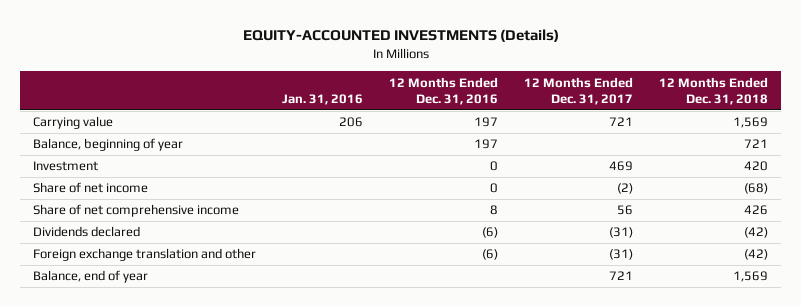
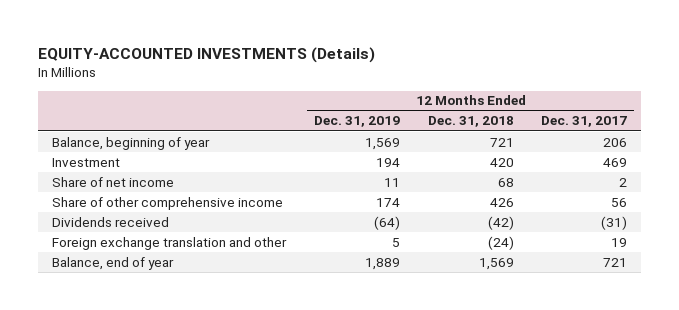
- | Jan. 31, 2016 | 12 Months Ended Dec. 31, 2016 | 12 Months Ended Dec. 31, 2017 | 12 Months Ended Dec. 31, 2018
+ | 12 Months Ended Dec. 31, 2019 | 12 Months Ended Dec. 31, 2018 | 12 Months Ended Dec. 31, 2017
- Carrying value | 206 | 197 | 721 | 1,569
- Balance, beginning of year | | 197 | | 721
+ Balance, beginning of year | 1,569 | 721 | 206
- Share of net income | | 0 | (2) | (68)
- Share of net comprehensive income | | 8 | 56 | 426
- Dividends declared | | (6) | (31) | (42)
- Foreign exchange translation and other | | (6) | (31) | (42)
+ Share of net income | 11 | 68 | 2
+ Share of other comprehensive income | 174 | 426 | 56
+ Dividends received | (64) | (42) | (31)
+ Foreign exchange translation and other | 5 | (24) | 19

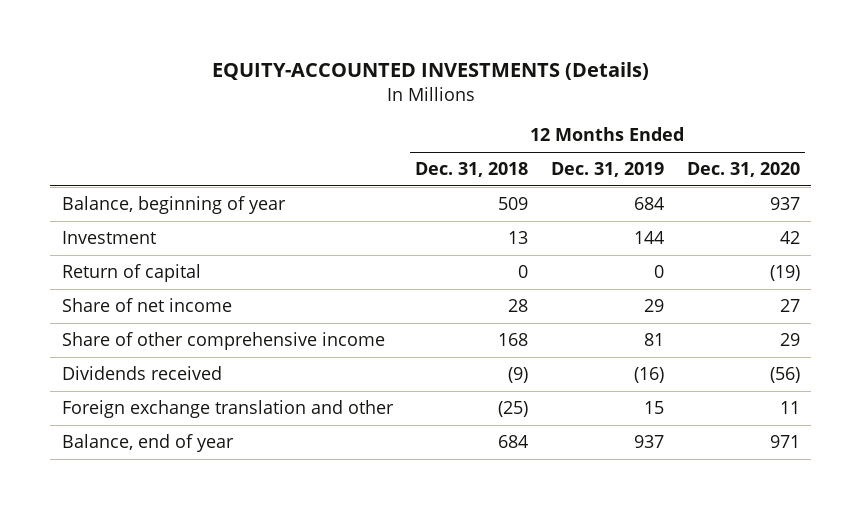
- | 12 Months Ended Dec. 31, 2019 | 12 Months Ended Dec. 31, 2018 | 12 Months Ended Dec. 31, 2017
+ | 12 Months Ended Dec. 31, 2018 | 12 Months Ended Dec. 31, 2019 | 12 Months Ended Dec. 31, 2020
- Balance, beginning of year | 1,569 | 721 | 206
- Investment | 194 | 420 | 469
- Share of net income | 11 | 68 | 2
- Share of other comprehensive income | 174 | 426 | 56
- Dividends received | (64) | (42) | (31)
- Foreign exchange translation and other | 5 | (24) | 19
- Balance, end of year | 1,889 | 1,569 | 721
+ Balance, beginning of year | 509 | 684 | 937
+ Investment | 13 | 144 | 42
+ Return of capital | 0 | 0 | (19)
+ Share of net income | 28 | 29 | 27
+ Share of other comprehensive income | 168 | 81 | 29
+ Dividends received | (9) | (16) | (56)
+ Foreign exchange translation and other | (25) | 15 | 11
+ Balance, end of year | 684 | 937 | 971

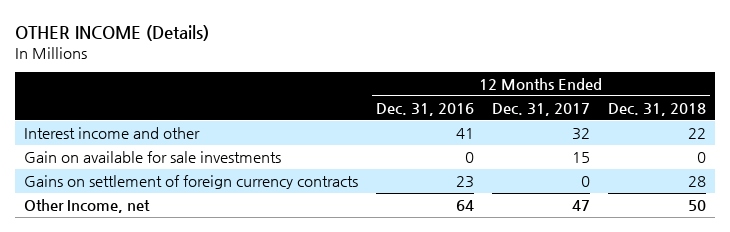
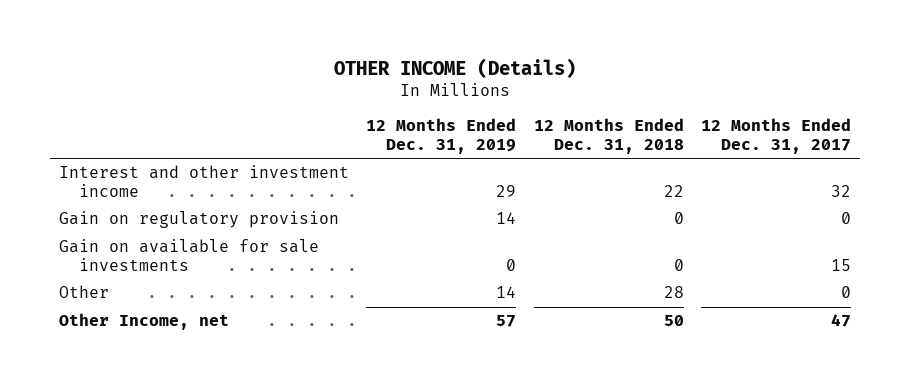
- | 12 Months Ended Dec. 31, 2016 | 12 Months Ended Dec. 31, 2017 | 12 Months Ended Dec. 31, 2018
+ | 12 Months Ended Dec. 31, 2019 | 12 Months Ended Dec. 31, 2018 | 12 Months Ended Dec. 31, 2017
- Interest income and other | 41 | 32 | 22
+ Interest and other investment income | 29 | 22 | 32
+ Gain on regulatory provision | 14 | 0 | 0
- Gains on settlement of foreign currency contracts | 23 | 0 | 28
+ Other | 14 | 28 | 0

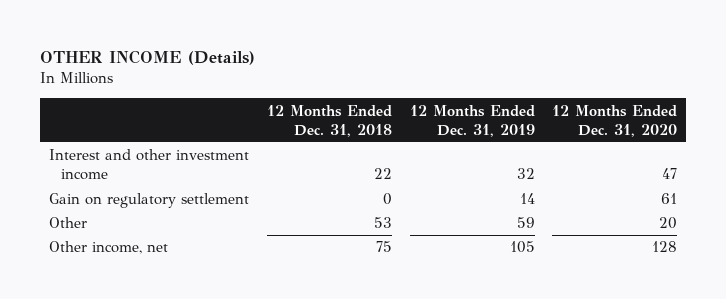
- | 12 Months Ended Dec. 31, 2019 | 12 Months Ended Dec. 31, 2018 | 12 Months Ended Dec. 31, 2017
+ | 12 Months Ended Dec. 31, 2018 | 12 Months Ended Dec. 31, 2019 | 12 Months Ended Dec. 31, 2020
- Interest and other investment income | 29 | 22 | 32
- Gain on regulatory provision | 14 | 0 | 0
- Gain on available for sale investments | 0 | 0 | 15
- Other | 14 | 28 | 0
- Other Income, net | 57 | 50 | 47
+ Interest and other investment income | 22 | 32 | 47
+ Gain on regulatory settlement | 0 | 14 | 61
+ Other | 53 | 59 | 20
+ Other income, net | 75 | 105 | 128

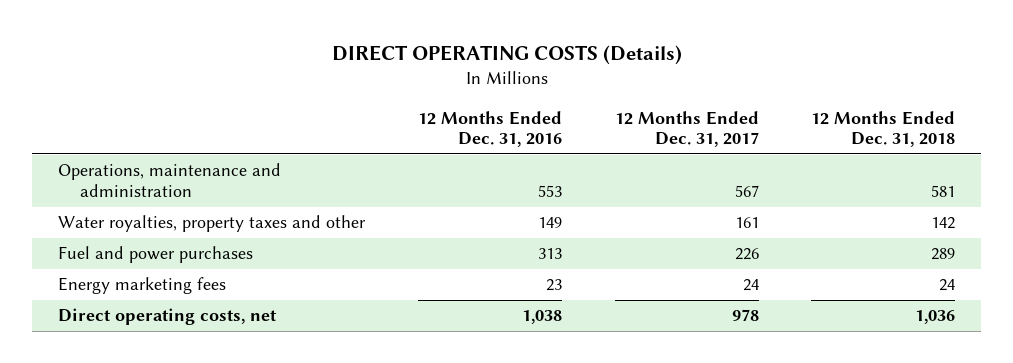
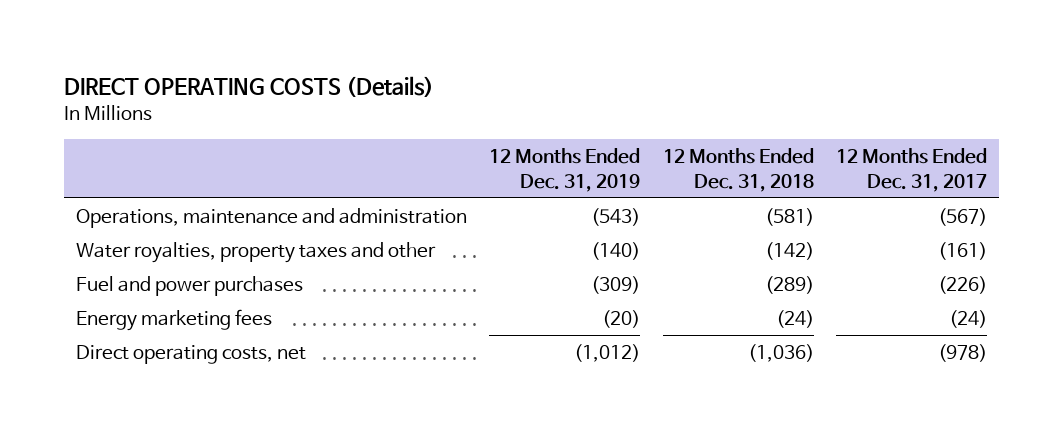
- | 12 Months Ended Dec. 31, 2016 | 12 Months Ended Dec. 31, 2017 | 12 Months Ended Dec. 31, 2018
+ | 12 Months Ended Dec. 31, 2019 | 12 Months Ended Dec. 31, 2018 | 12 Months Ended Dec. 31, 2017
- Operations, maintenance and administration | 553 | 567 | 581
- Water royalties, property taxes and other | 149 | 161 | 142
- Fuel and power purchases | 313 | 226 | 289
- Energy marketing fees | 23 | 24 | 24
- Direct operating costs, net | 1,038 | 978 | 1,036
+ Operations, maintenance and administration | (543) | (581) | (567)
+ Water royalties, property taxes and other | (140) | (142) | (161)
+ Fuel and power purchases | (309) | (289) | (226)
+ Energy marketing fees | (20) | (24) | (24)
+ Direct operating costs, net | (1,012) | (1,036) | (978)

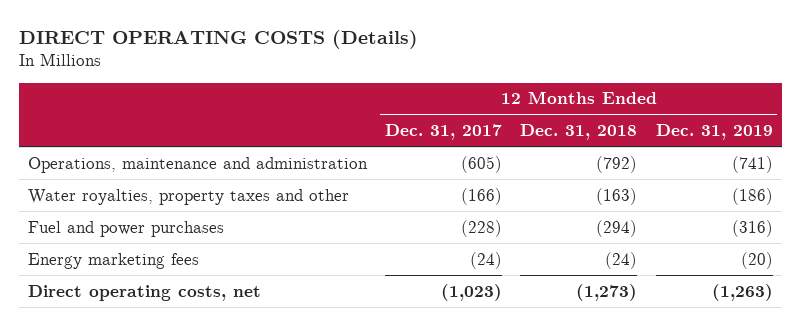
- | 12 Months Ended Dec. 31, 2019 | 12 Months Ended Dec. 31, 2018 | 12 Months Ended Dec. 31, 2017
+ | 12 Months Ended Dec. 31, 2017 | 12 Months Ended Dec. 31, 2018 | 12 Months Ended Dec. 31, 2019
- Operations, maintenance and administration | (543) | (581) | (567)
- Water royalties, property taxes and other | (140) | (142) | (161)
- Fuel and power purchases | (309) | (289) | (226)
+ Operations, maintenance and administration | (605) | (792) | (741)
+ Water royalties, property taxes and other | (166) | (163) | (186)
+ Fuel and power purchases | (228) | (294) | (316)
- Direct operating costs, net | (1,012) | (1,036) | (978)
+ Direct operating costs, net | (1,023) | (1,273) | (1,263)

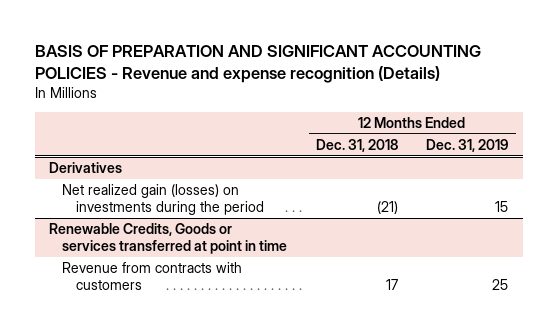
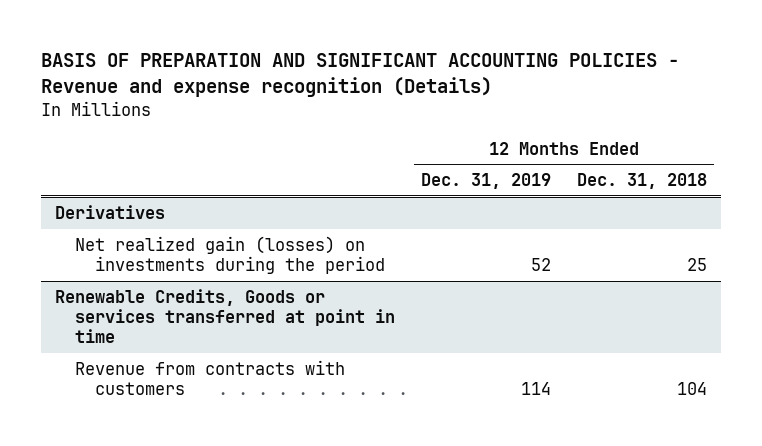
- | 12 Months Ended Dec. 31, 2018 | 12 Months Ended Dec. 31, 2019
+ | 12 Months Ended Dec. 31, 2019 | 12 Months Ended Dec. 31, 2018
@ Derivatives
- Net realized gain (losses) on investments during the period | (21) | 15
+ Net realized gain (losses) on investments during the period | 52 | 25
@ Renewable Credits, Goods or services transferred at point in time
- Revenue from contracts with customers | 17 | 25
+ Revenue from contracts with customers | 114 | 104

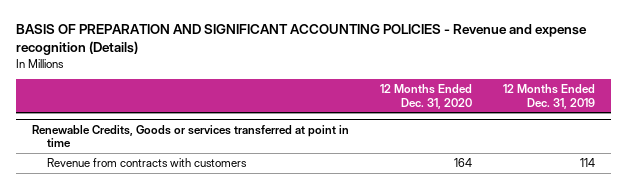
- | 12 Months Ended Dec. 31, 2019 | 12 Months Ended Dec. 31, 2018
+ | 12 Months Ended Dec. 31, 2020 | 12 Months Ended Dec. 31, 2019
- Derivatives
- Net realized gain (losses) on investments during the period | 52 | 25

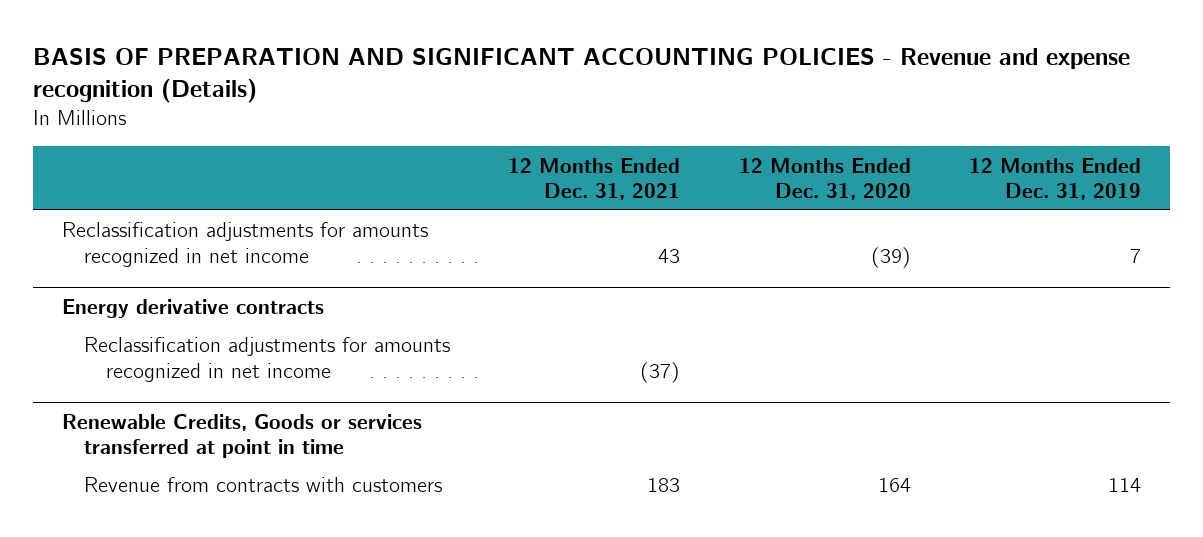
- | 12 Months Ended Dec. 31, 2020 | 12 Months Ended Dec. 31, 2019
+ | 12 Months Ended Dec. 31, 2021 | 12 Months Ended Dec. 31, 2020 | 12 Months Ended Dec. 31, 2019
+ Reclassification adjustments for amounts recognized in net income | 43 | (39) | 7
+ Energy derivative contracts
+ Reclassification adjustments for amounts recognized in net income | (37) | |

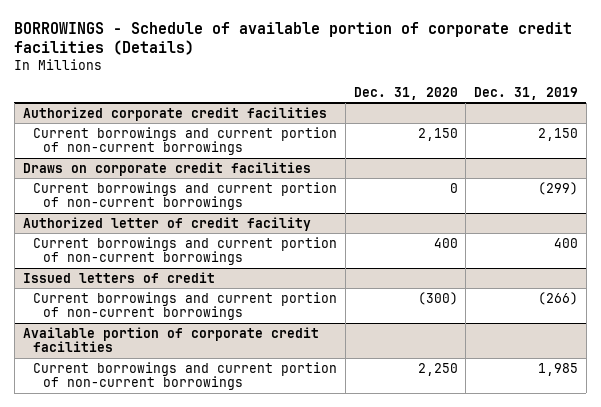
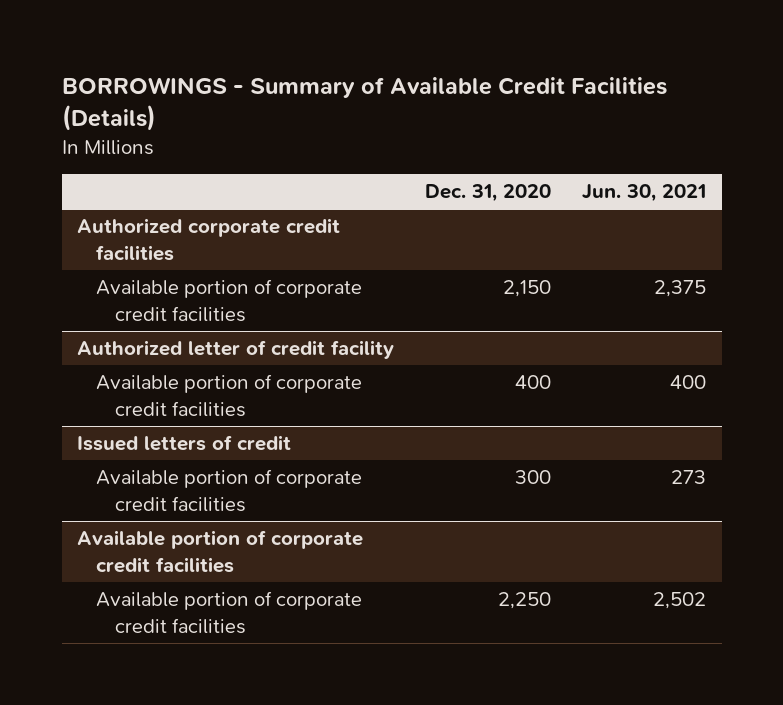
- BORROWINGS - Schedule of available portion of corporate credit facilities (Details)
+ BORROWINGS - Summary of Available Credit Facilities (Details)
- | Dec. 31, 2020 | Dec. 31, 2019
+ | Dec. 31, 2020 | Jun. 30, 2021
@ Authorized corporate credit facilities
- Current borrowings and current portion of non-current borrowings | 2,150 | 2,150
- Draws on corporate credit facilities
- Current borrowings and current portion of non-current borrowings | 0 | (299)
@ Authorized corporate credit facilities
+ Available portion of corporate credit facilities | 2,150 | 2,375
@ Authorized letter of credit facility
- Current borrowings and current portion of non-current borrowings | 400 | 400
+ Available portion of corporate credit facilities | 400 | 400
@ Issued letters of credit
- Current borrowings and current portion of non-current borrowings | (300) | (266)
+ Available portion of corporate credit facilities | 300 | 273
@ Available portion of corporate credit facilities
- Current borrowings and current portion of non-current borrowings | 2,250 | 1,985
+ Available portion of corporate credit facilities | 2,250 | 2,502

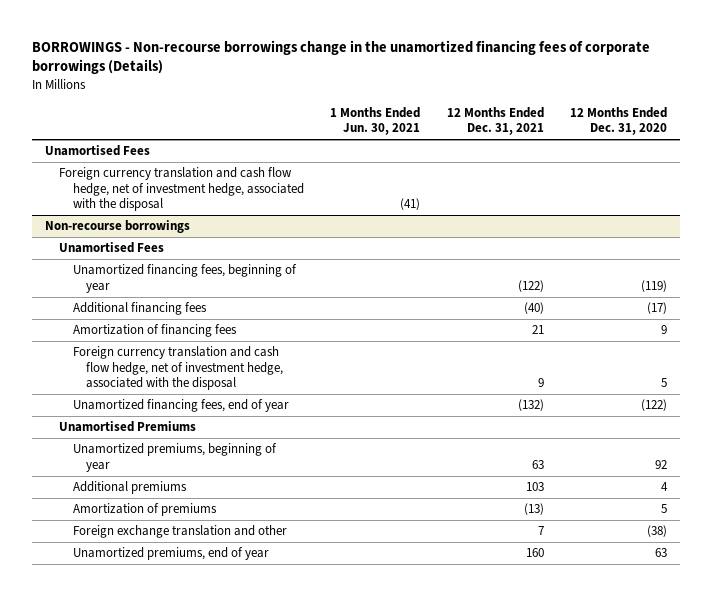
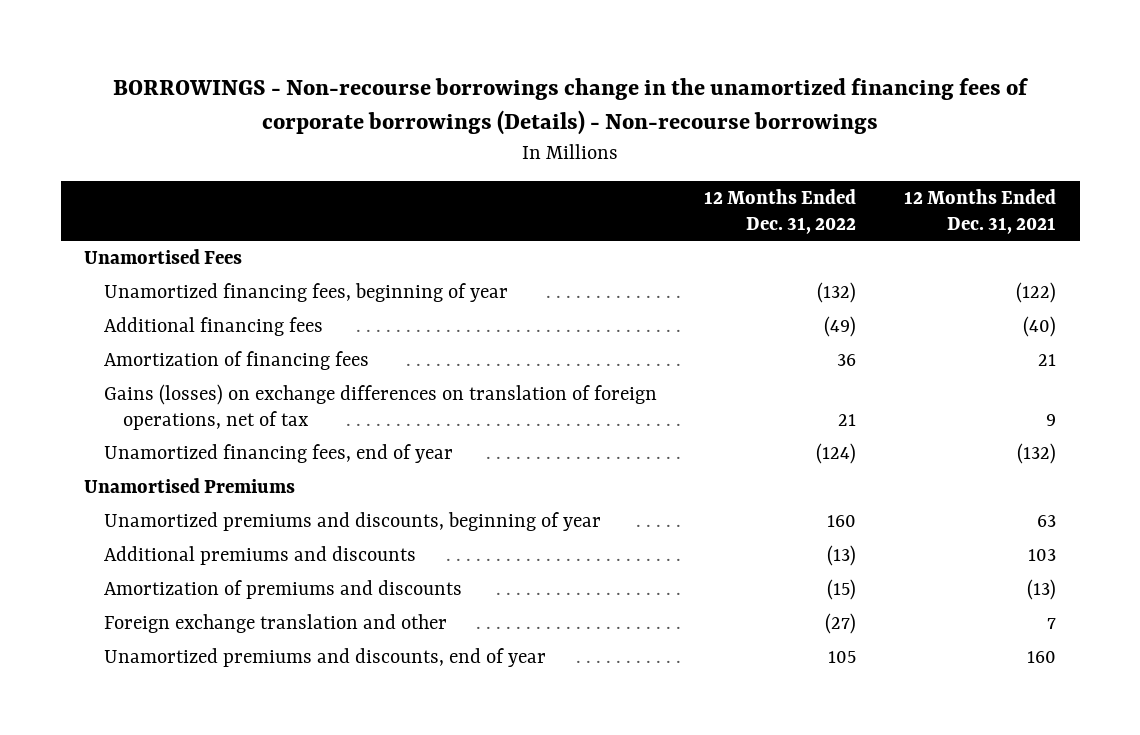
- BORROWINGS - Non-recourse borrowings change in the unamortized financing fees of corporate borrowings (Details)
+ BORROWINGS - Non-recourse borrowings change in the unamortized financing fees of corporate borrowings (Details) - Non-recourse borrowings
- | 1 Months Ended Jun. 30, 2021 | 12 Months Ended Dec. 31, 2021 | 12 Months Ended Dec. 31, 2020
+ | 12 Months Ended Dec. 31, 2022 | 12 Months Ended Dec. 31, 2021
- Foreign currency translation and cash flow hedge, net of investment hedge, associated with the disposal | (41) | |
- Non-recourse borrowings
- Unamortised Fees
- Foreign currency translation and cash flow hedge, net of investment hedge, associated with the disposal | | 9 | 5
+ Gains (losses) on exchange differences on translation of foreign operations, net of tax | 21 | 9
- Unamortized premiums, beginning of year | | 63 | 92
- Additional premiums | | 103 | 4
- Amortization of premiums | | (13) | 5
+ Unamortized premiums and discounts, beginning of year | 160 | 63
+ Additional premiums and discounts | (13) | 103
+ Amortization of premiums and discounts | (15) | (13)
- Unamortized premiums, end of year | | 160 | 63
+ Unamortized premiums and discounts, end of year | 105 | 160

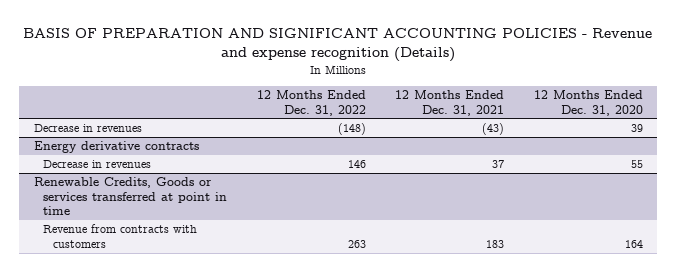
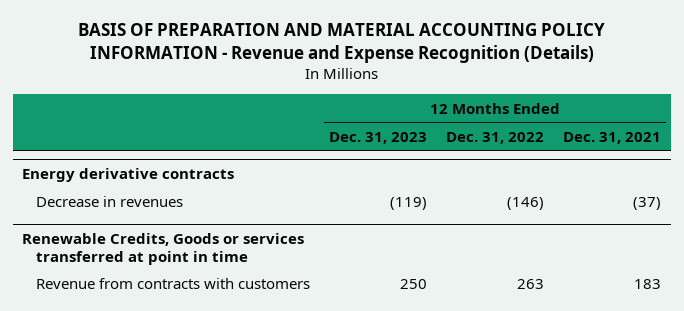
- BASIS OF PREPARATION AND SIGNIFICANT ACCOUNTING POLICIES - Revenue and expense recognition (Details)
+ BASIS OF PREPARATION AND MATERIAL ACCOUNTING POLICY INFORMATION - Revenue and Expense Recognition (Details)
- | 12 Months Ended Dec. 31, 2022 | 12 Months Ended Dec. 31, 2021 | 12 Months Ended Dec. 31, 2020
+ | 12 Months Ended Dec. 31, 2023 | 12 Months Ended Dec. 31, 2022 | 12 Months Ended Dec. 31, 2021
- Decrease in revenues | (148) | (43) | 39
@ Energy derivative contracts
- Decrease in revenues | 146 | 37 | 55
+ Decrease in revenues | (119) | (146) | (37)

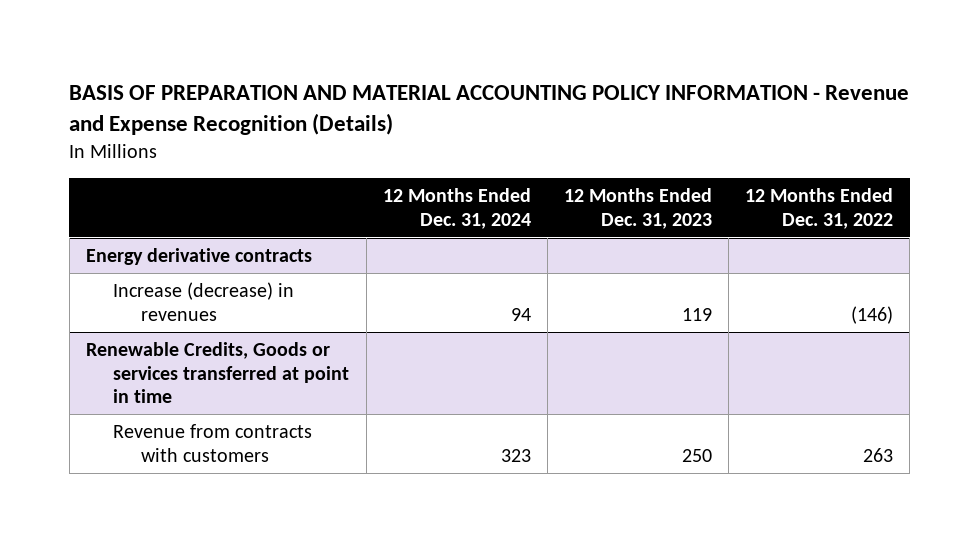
- | 12 Months Ended Dec. 31, 2023 | 12 Months Ended Dec. 31, 2022 | 12 Months Ended Dec. 31, 2021
+ | 12 Months Ended Dec. 31, 2024 | 12 Months Ended Dec. 31, 2023 | 12 Months Ended Dec. 31, 2022
@ Energy derivative contracts
- Decrease in revenues | (119) | (146) | (37)
+ Increase (decrease) in revenues | 94 | 119 | (146)

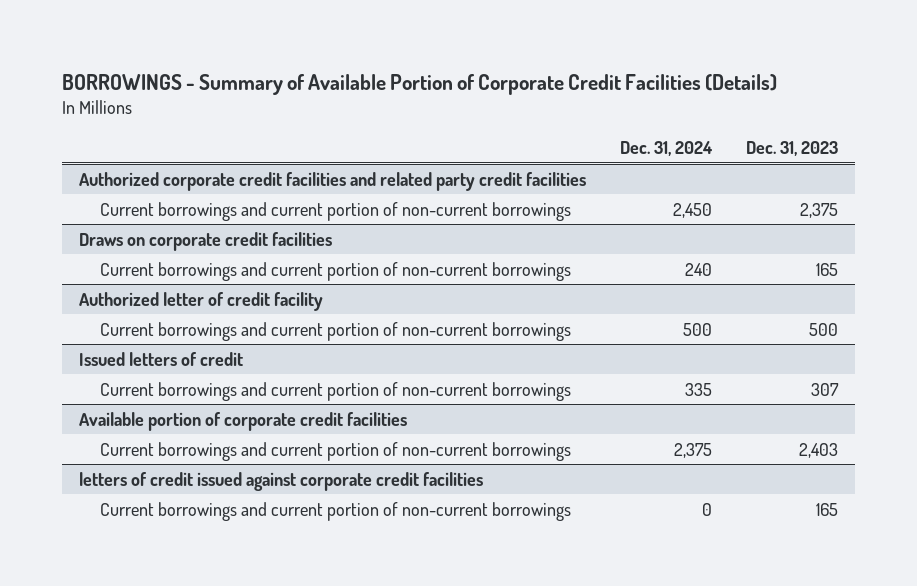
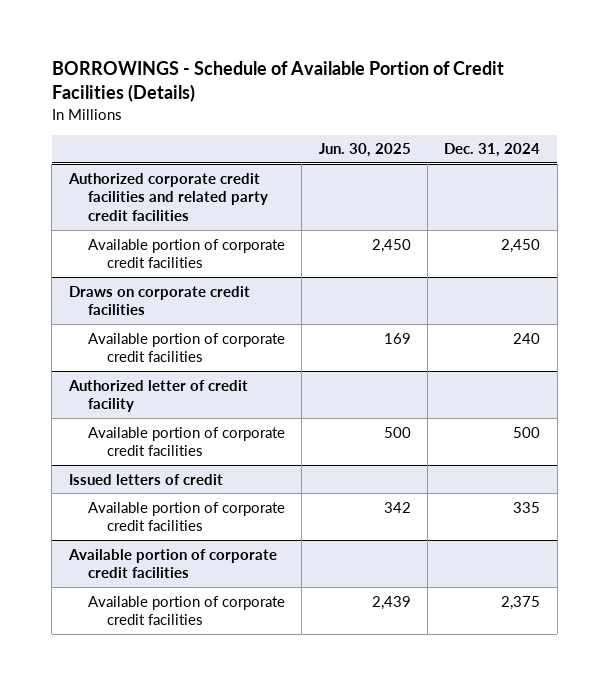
- BORROWINGS - Summary of Available Portion of Corporate Credit Facilities (Details)
+ BORROWINGS - Schedule of Available Portion of Credit Facilities (Details)
- | Dec. 31, 2024 | Dec. 31, 2023
+ | Jun. 30, 2025 | Dec. 31, 2024
@ Authorized corporate credit facilities and related party credit facilities
- Current borrowings and current portion of non-current borrowings | 2,450 | 2,375
+ Available portion of corporate credit facilities | 2,450 | 2,450
@ Draws on corporate credit facilities
- Current borrowings and current portion of non-current borrowings | 240 | 165
+ Available portion of corporate credit facilities | 169 | 240
@ Authorized letter of credit facility
- Current borrowings and current portion of non-current borrowings | 500 | 500
+ Available portion of corporate credit facilities | 500 | 500
@ Issued letters of credit
- Current borrowings and current portion of non-current borrowings | 335 | 307
+ Available portion of corporate credit facilities | 342 | 335
@ Available portion of corporate credit facilities
- Current borrowings and current portion of non-current borrowings | 2,375 | 2,403
- letters of credit issued against corporate credit facilities
- Current borrowings and current portion of non-current borrowings | 0 | 165
@ Available portion of corporate credit facilities
+ Available portion of corporate credit facilities | 2,439 | 2,375

